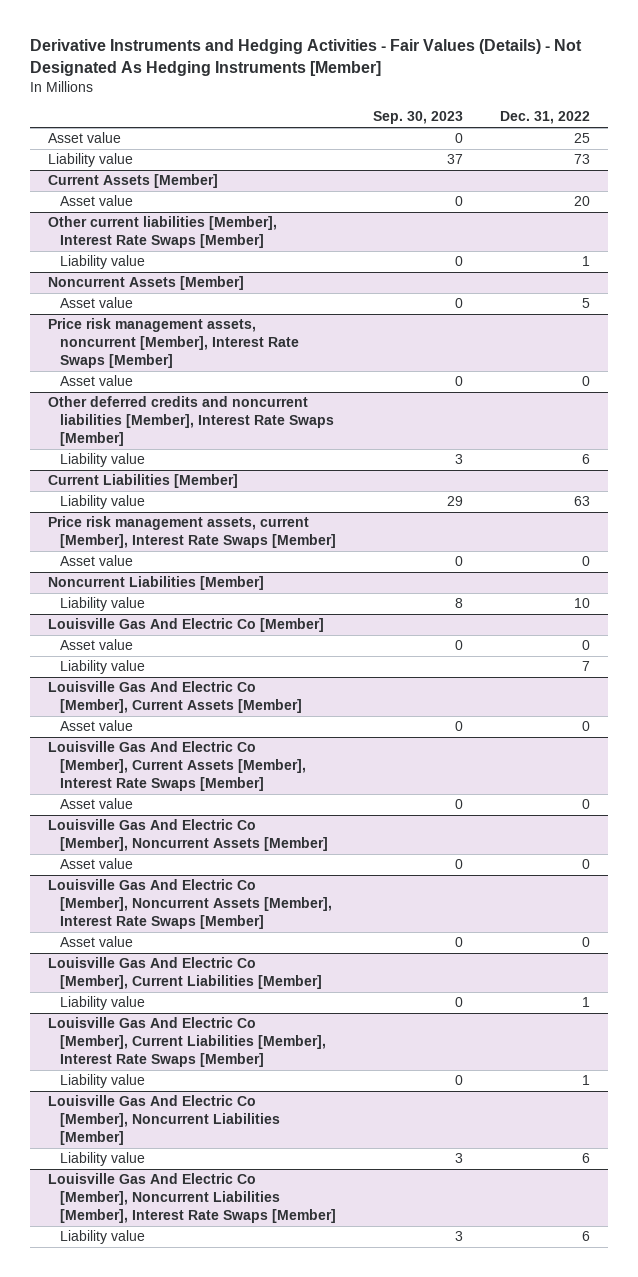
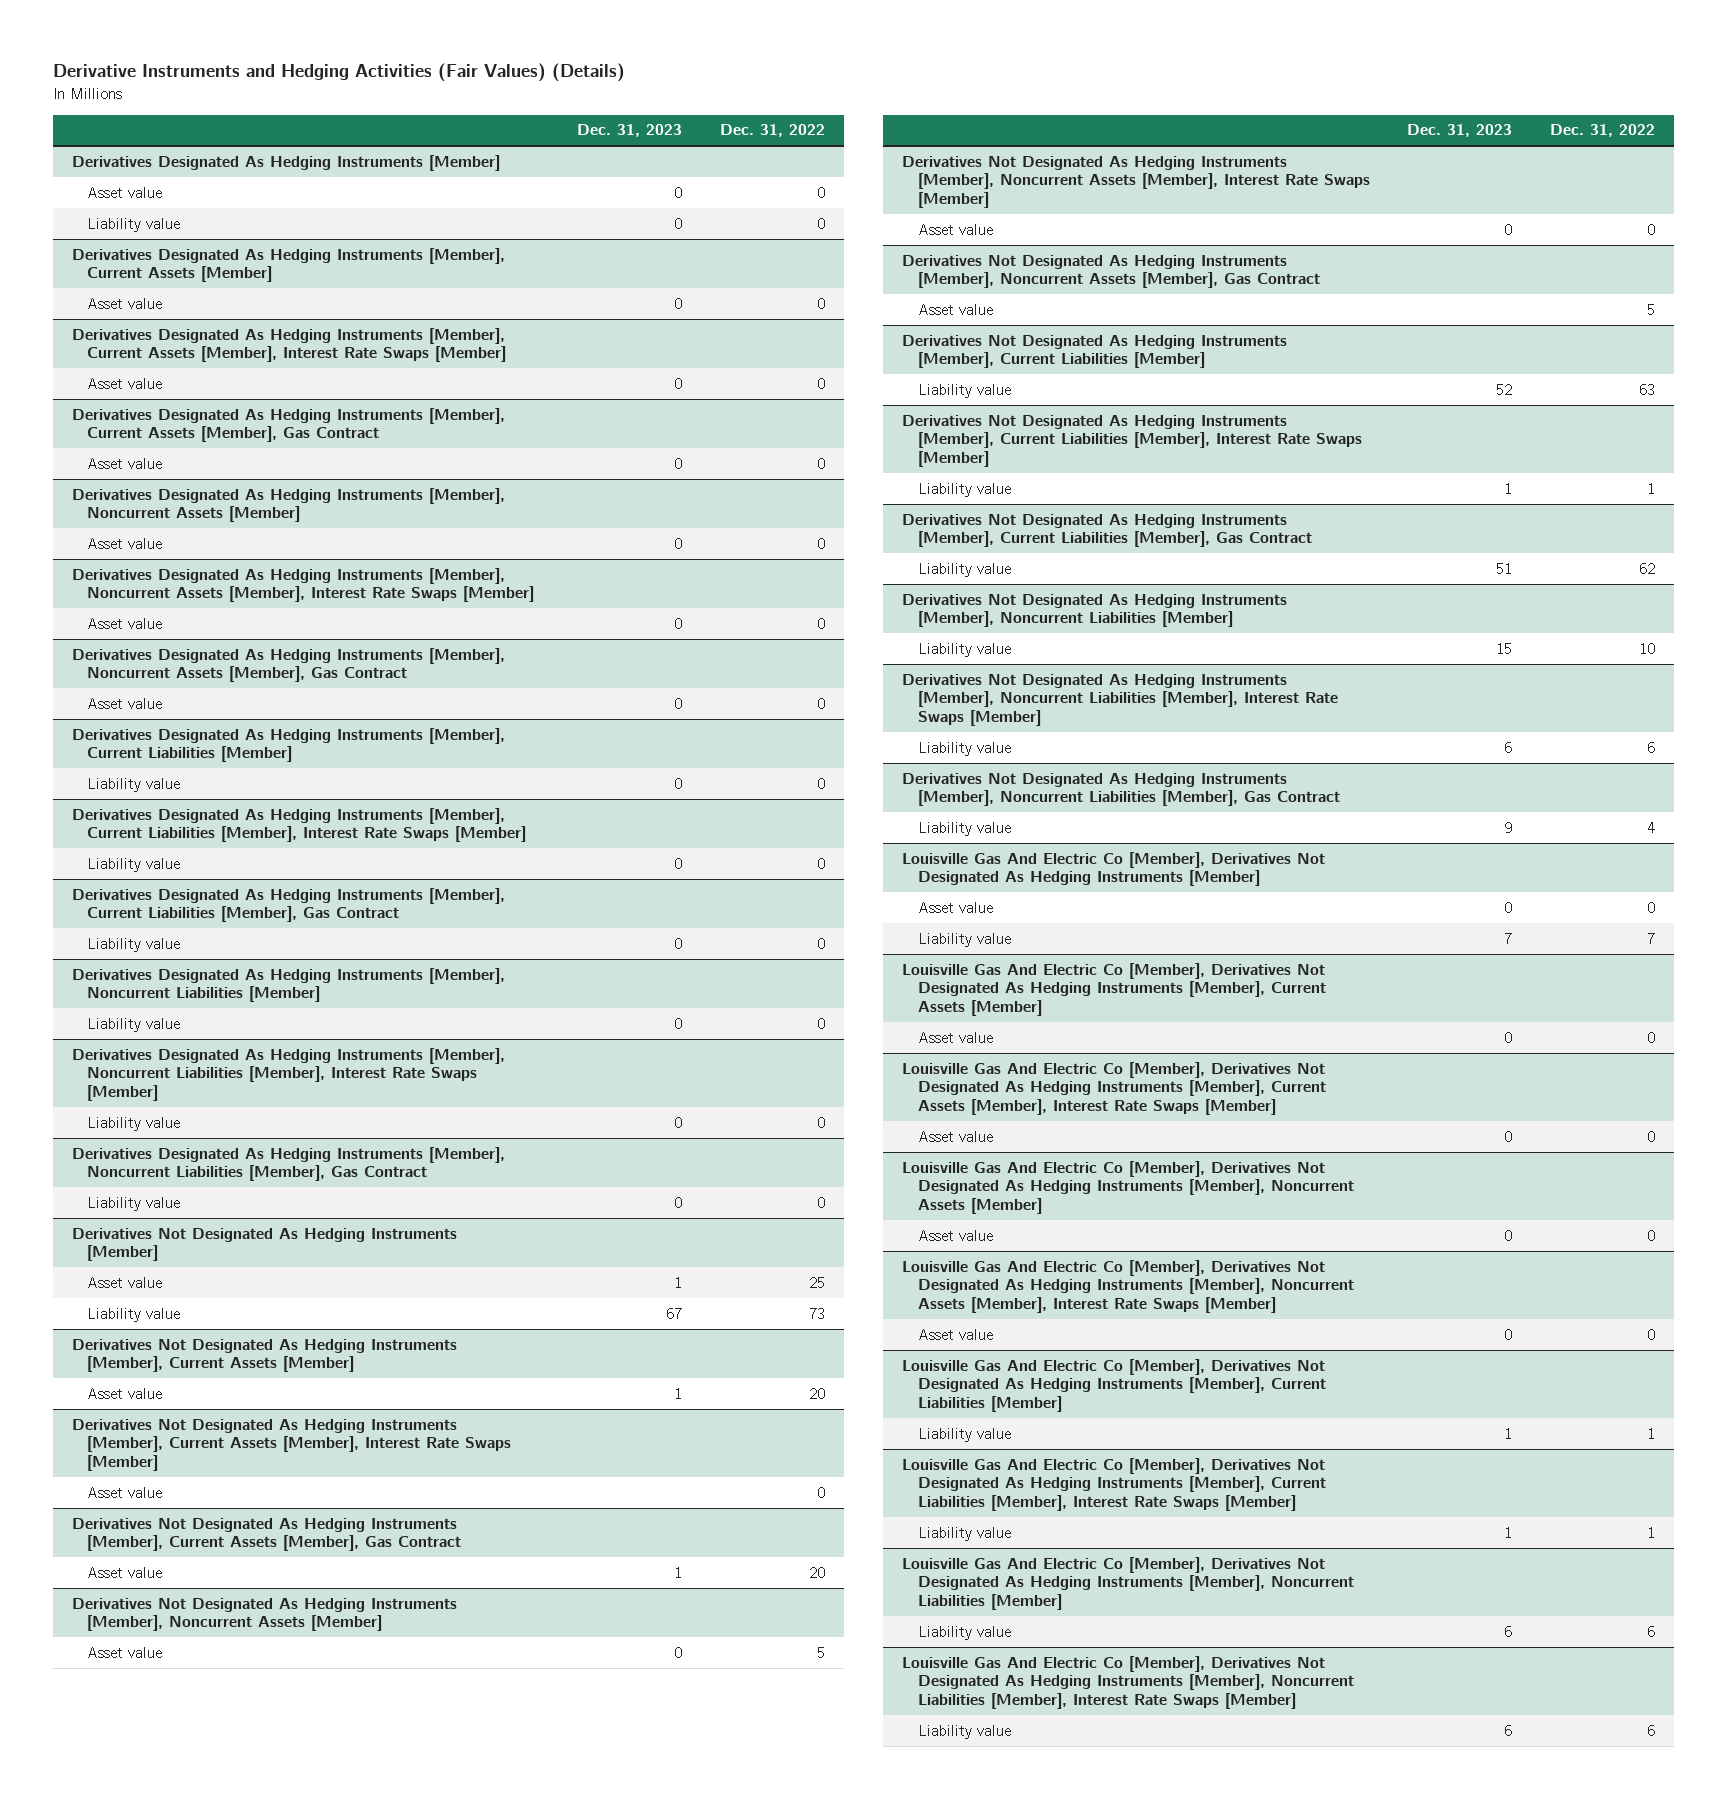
- Derivative Instruments and Hedging Activities - Fair Values (Details) - Not Designated As Hedging Instruments [Member]
+ Derivative Instruments and Hedging Activities (Fair Values) (Details)
- | Sep. 30, 2023 | Dec. 31, 2022
+ | Dec. 31, 2023 | Dec. 31, 2022
+ Derivatives Designated As Hedging Instruments [Member]
+ Asset value | 0 | 0
+ Liability value | 0 | 0
+ Derivatives Designated As Hedging Instruments [Member], Current Assets [Member]
+ Asset value | 0 | 0
+ Derivatives Designated As Hedging Instruments [Member], Current Assets [Member], Interest Rate Swaps [Member]
+ Asset value | 0 | 0
+ Derivatives Designated As Hedging Instruments [Member], Current Assets [Member], Gas Contract
+ Asset value | 0 | 0
+ Derivatives Designated As Hedging Instruments [Member], Noncurrent Assets [Member]
+ Asset value | 0 | 0
+ Derivatives Designated As Hedging Instruments [Member], Noncurrent Assets [Member], Interest Rate Swaps [Member]
+ Asset value | 0 | 0
+ Derivatives Designated As Hedging Instruments [Member], Noncurrent Assets [Member], Gas Contract
+ Asset value | 0 | 0
+ Derivatives Designated As Hedging Instruments [Member], Current Liabilities [Member]
+ Liability value | 0 | 0
+ Derivatives Designated As Hedging Instruments [Member], Current Liabilities [Member], Interest Rate Swaps [Member]
+ Liability value | 0 | 0
+ Derivatives Designated As Hedging Instruments [Member], Current Liabilities [Member], Gas Contract
+ Liability value | 0 | 0
+ Derivatives Designated As Hedging Instruments [Member], Noncurrent Liabilities [Member]
+ Liability value | 0 | 0
+ Derivatives Designated As Hedging Instruments [Member], Noncurrent Liabilities [Member], Interest Rate Swaps [Member]
+ Liability value | 0 | 0
+ Derivatives Designated As Hedging Instruments [Member], Noncurrent Liabilities [Member], Gas Contract
+ Liability value | 0 | 0
+ Derivatives Not Designated As Hedging Instruments [Member]
- Current Assets [Member]
+ Derivatives Not Designated As Hedging Instruments [Member], Current Assets [Member]
- Other current liabilities [Member], Interest Rate Swaps [Member]
- Liability value | 0 | 1
- Noncurrent Assets [Member]
+ Derivatives Not Designated As Hedging Instruments [Member], Current Assets [Member], Interest Rate Swaps [Member]
+ Asset value | | 0
+ Derivatives Not Designated As Hedging Instruments [Member], Current Assets [Member], Gas Contract
+ Asset value | 1 | 20
+ Derivatives Not Designated As Hedging Instruments [Member], Noncurrent Assets [Member]
- Price risk management assets, noncurrent [Member], Interest Rate Swaps [Member]
+ Derivatives Not Designated As Hedging Instruments [Member], Noncurrent Assets [Member], Interest Rate Swaps [Member]
- Other deferred credits and noncurrent liabilities [Member], Interest Rate Swaps [Member]
- Liability value | 3 | 6
- Current Liabilities [Member]
+ Derivatives Not Designated As Hedging Instruments [Member], Noncurrent Assets [Member], Gas Contract
+ Asset value | | 5
+ Derivatives Not Designated As Hedging Instruments [Member], Current Liabilities [Member]
- Price risk management assets, current [Member], Interest Rate Swaps [Member]
- Asset value | 0 | 0
- Noncurrent Liabilities [Member]
+ Derivatives Not Designated As Hedging Instruments [Member], Current Liabilities [Member], Interest Rate Swaps [Member]
+ Liability value | 1 | 1
+ Derivatives Not Designated As Hedging Instruments [Member], Current Liabilities [Member], Gas Contract
+ Liability value | 51 | 62
+ Derivatives Not Designated As Hedging Instruments [Member], Noncurrent Liabilities [Member]
- Louisville Gas And Electric Co [Member]
+ Derivatives Not Designated As Hedging Instruments [Member], Noncurrent Liabilities [Member], Interest Rate Swaps [Member]
+ Liability value | 6 | 6
+ Derivatives Not Designated As Hedging Instruments [Member], Noncurrent Liabilities [Member], Gas Contract
+ Liability value | 9 | 4
+ Louisville Gas And Electric Co [Member], Derivatives Not Designated As Hedging Instruments [Member]
- Louisville Gas And Electric Co [Member], Current Assets [Member]
+ Louisville Gas And Electric Co [Member], Derivatives Not Designated As Hedging Instruments [Member], Current Assets [Member]
- Louisville Gas And Electric Co [Member], Current Assets [Member], Interest Rate Swaps [Member]
+ Louisville Gas And Electric Co [Member], Derivatives Not Designated As Hedging Instruments [Member], Current Assets [Member], Interest Rate Swaps [Member]
- Louisville Gas And Electric Co [Member], Noncurrent Assets [Member]
+ Louisville Gas And Electric Co [Member], Derivatives Not Designated As Hedging Instruments [Member], Noncurrent Assets [Member]
- Louisville Gas And Electric Co [Member], Noncurrent Assets [Member], Interest Rate Swaps [Member]
+ Louisville Gas And Electric Co [Member], Derivatives Not Designated As Hedging Instruments [Member], Noncurrent Assets [Member], Interest Rate Swaps [Member]
- Louisville Gas And Electric Co [Member], Current Liabilities [Member]
+ Louisville Gas And Electric Co [Member], Derivatives Not Designated As Hedging Instruments [Member], Current Liabilities [Member]
- Louisville Gas And Electric Co [Member], Current Liabilities [Member], Interest Rate Swaps [Member]
+ Louisville Gas And Electric Co [Member], Derivatives Not Designated As Hedging Instruments [Member], Current Liabilities [Member], Interest Rate Swaps [Member]
- Louisville Gas And Electric Co [Member], Noncurrent Liabilities [Member]
+ Louisville Gas And Electric Co [Member], Derivatives Not Designated As Hedging Instruments [Member], Noncurrent Liabilities [Member]
- Louisville Gas And Electric Co [Member], Noncurrent Liabilities [Member], Interest Rate Swaps [Member]
+ Louisville Gas And Electric Co [Member], Derivatives Not Designated As Hedging Instruments [Member], Noncurrent Liabilities [Member], Interest Rate Swaps [Member]

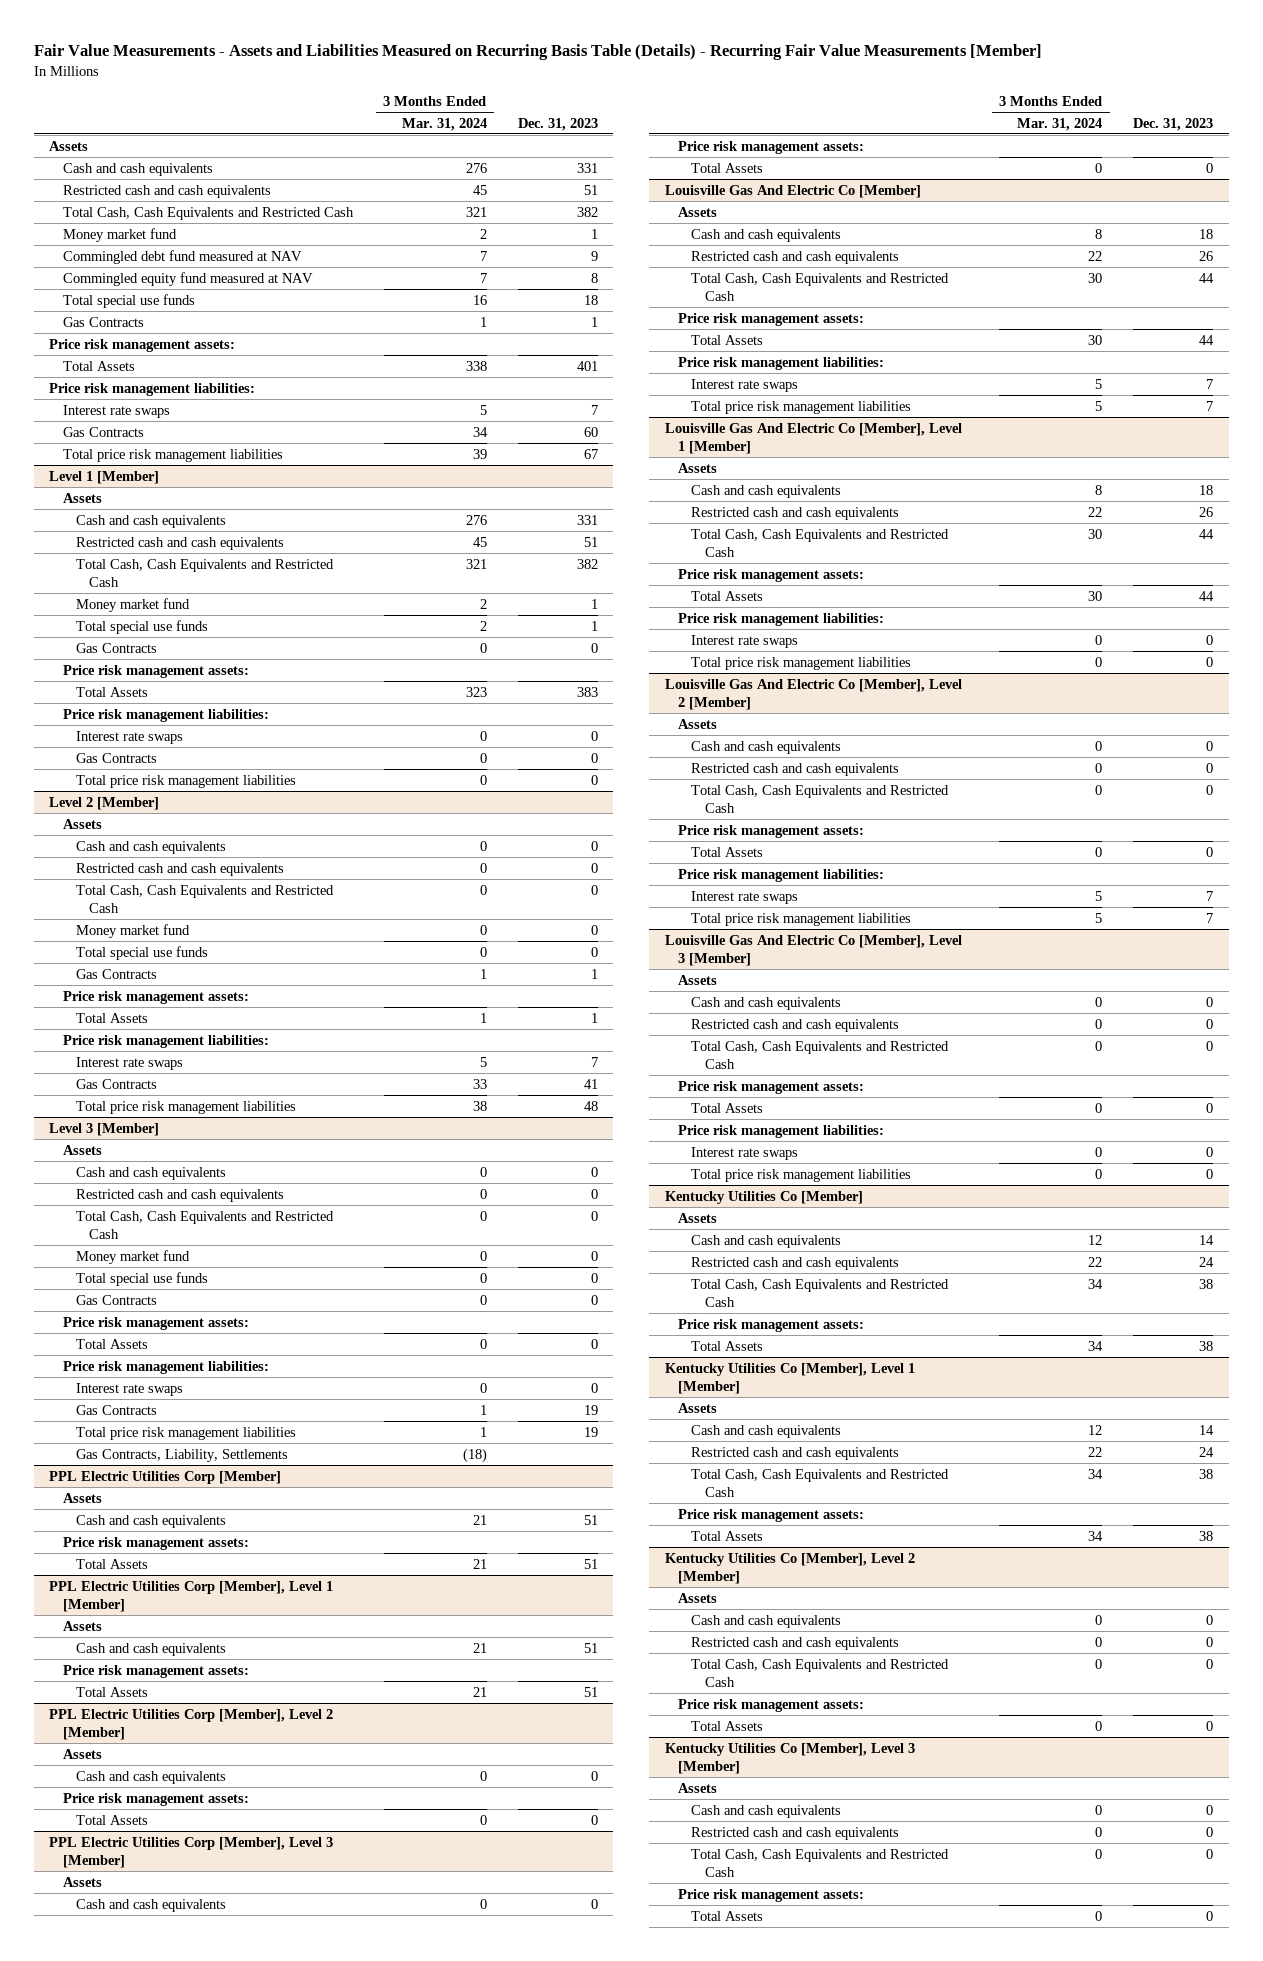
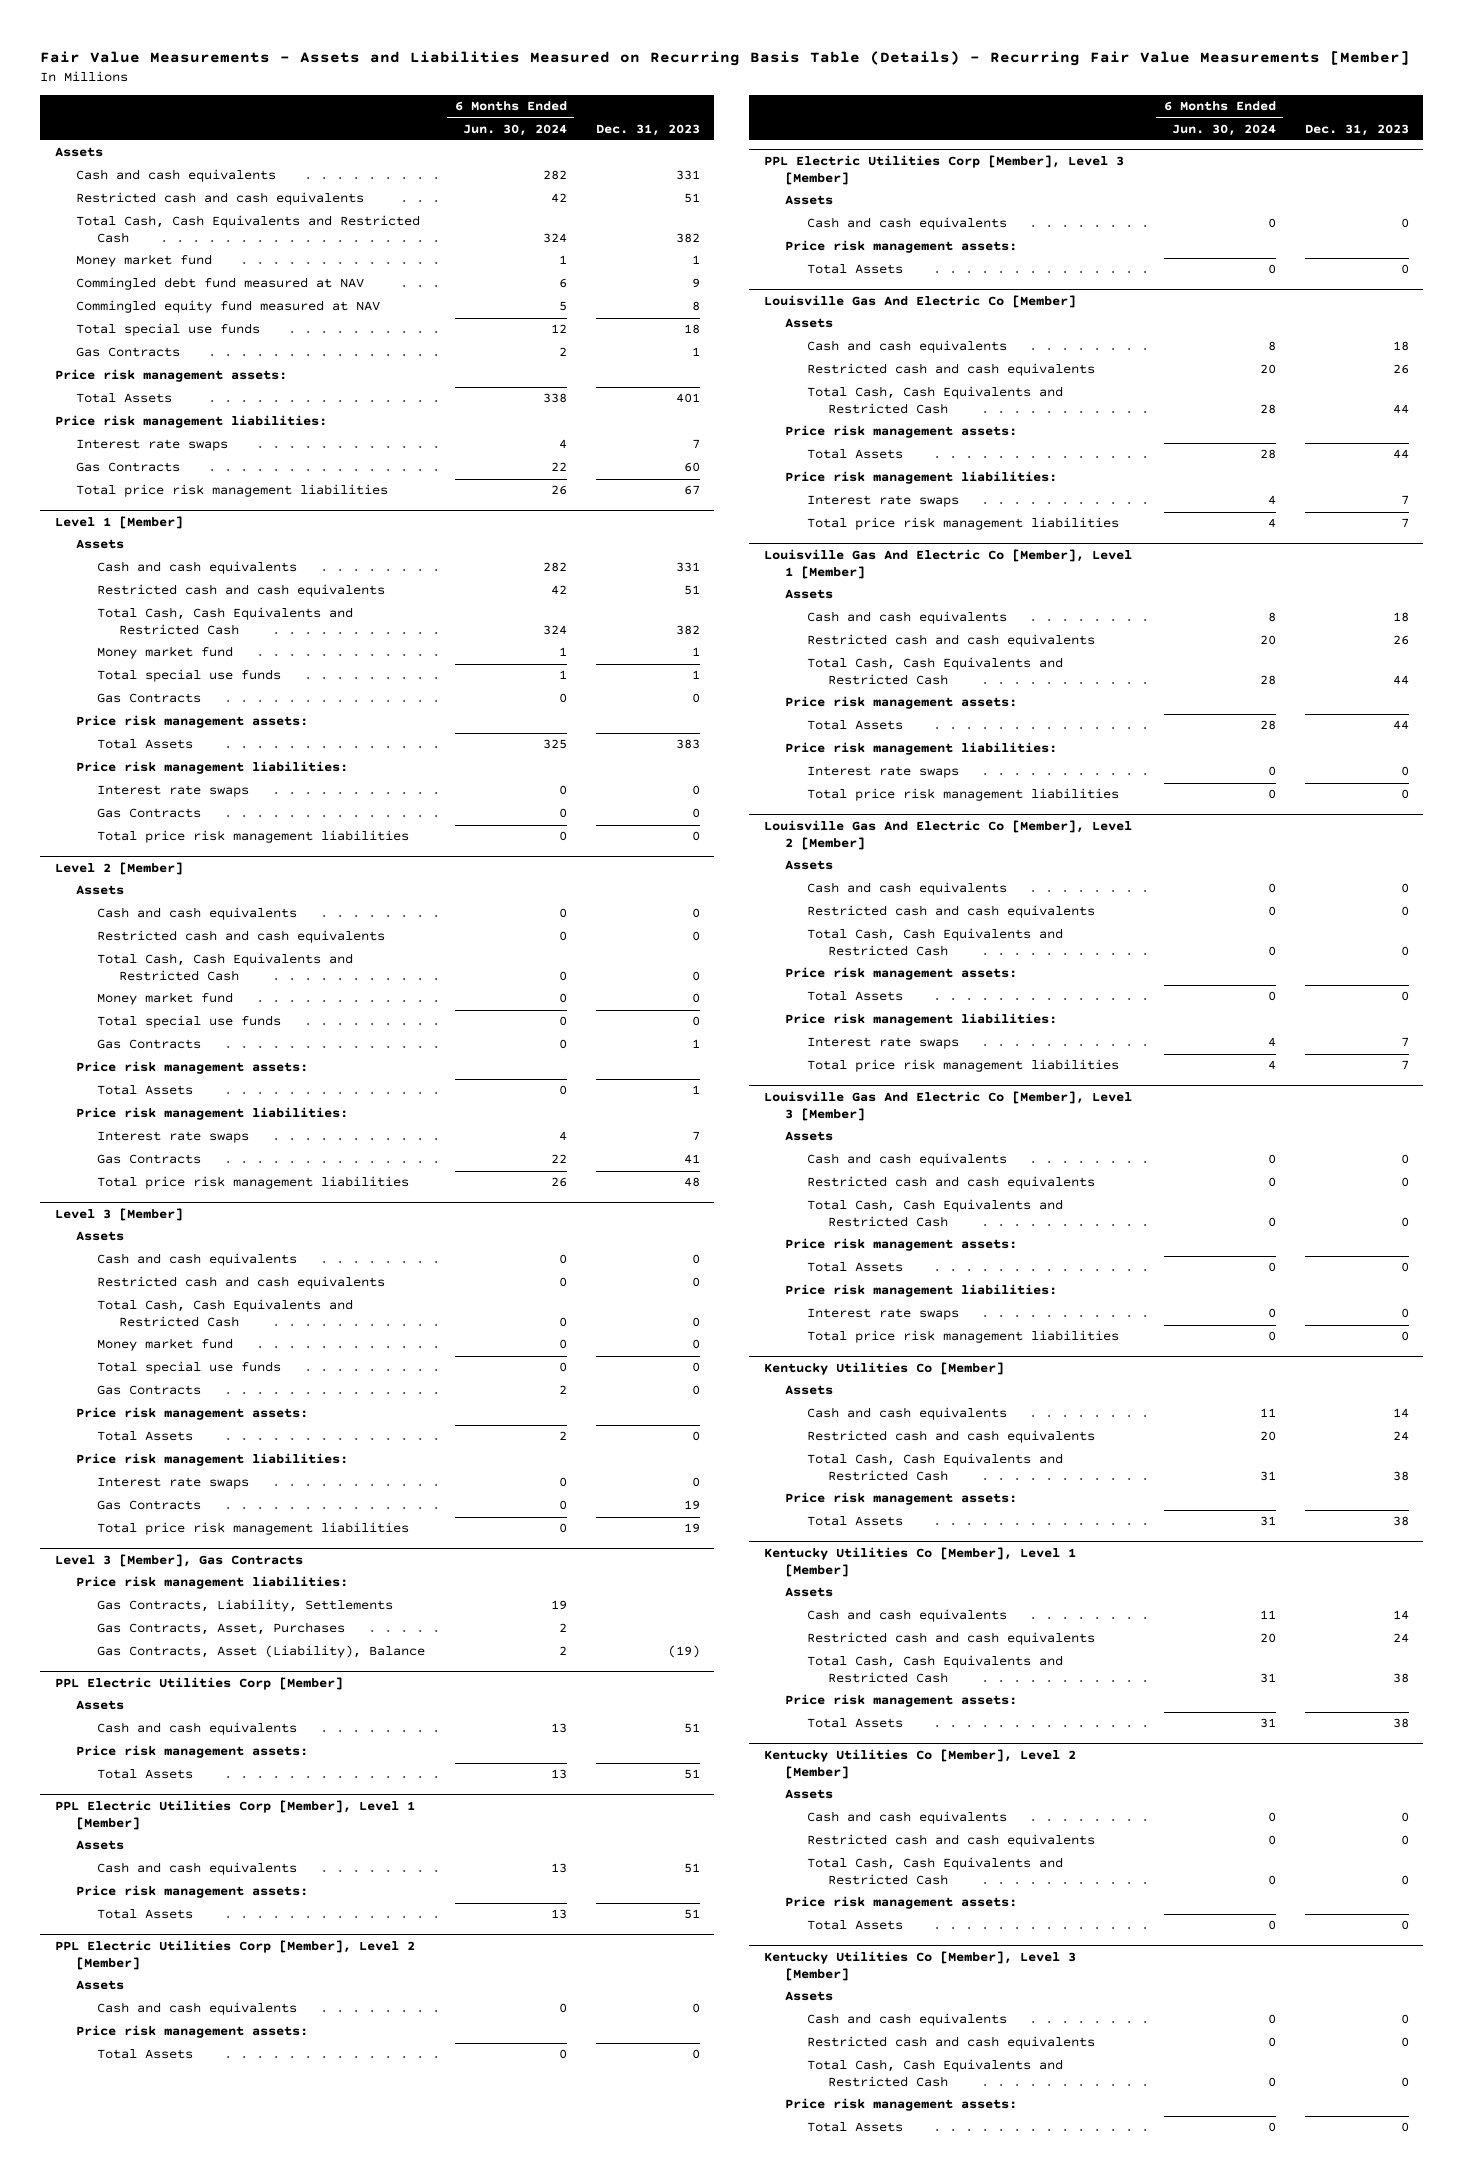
- | 3 Months Ended Mar. 31, 2024 | Dec. 31, 2023
+ | 6 Months Ended Jun. 30, 2024 | Dec. 31, 2023
+ Level 3 [Member], Gas Contracts
+ Price risk management liabilities:
+ Gas Contracts, Asset, Purchases | 2 |
+ Gas Contracts, Asset (Liability), Balance | 2 | (19)

